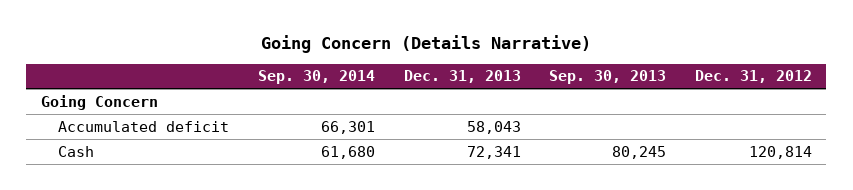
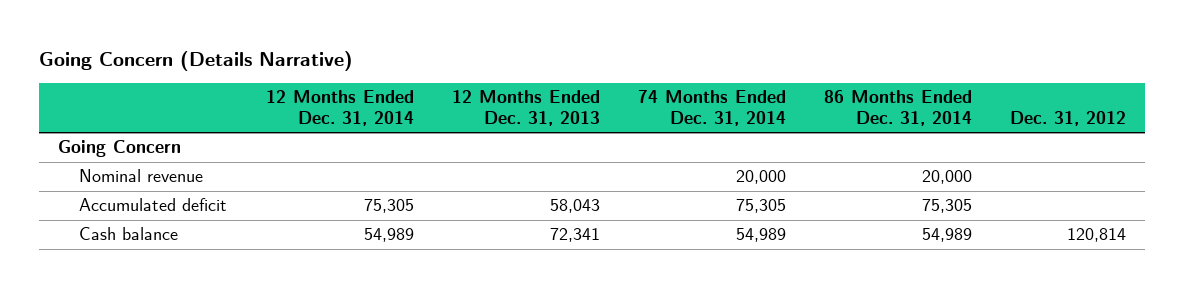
- | Sep. 30, 2014 | Dec. 31, 2013 | Sep. 30, 2013 | Dec. 31, 2012
+ | 12 Months Ended Dec. 31, 2014 | 12 Months Ended Dec. 31, 2013 | 74 Months Ended Dec. 31, 2014 | 86 Months Ended Dec. 31, 2014 | Dec. 31, 2012
+ Nominal revenue | | | 20,000 | 20,000 |
- Cash | 61,680 | 72,341 | 80,245 | 120,814
+ Cash balance | 54,989 | 72,341 | 54,989 | 54,989 | 120,814

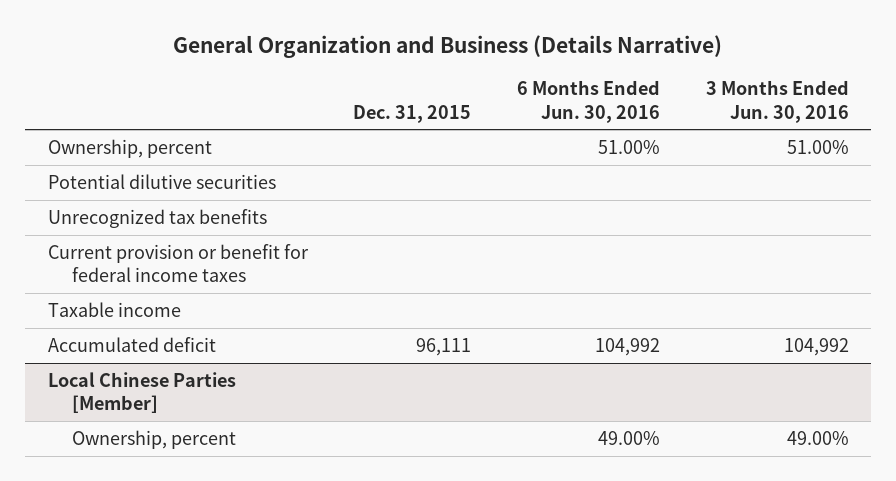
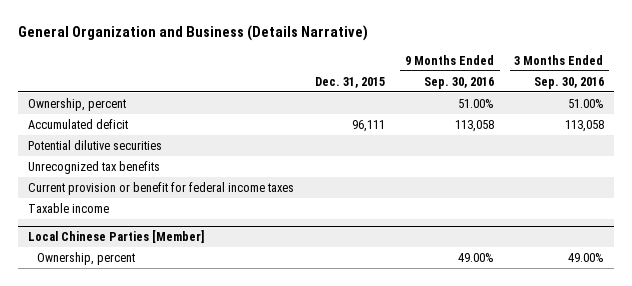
- | Dec. 31, 2015 | 6 Months Ended Jun. 30, 2016 | 3 Months Ended Jun. 30, 2016
+ | Dec. 31, 2015 | 9 Months Ended Sep. 30, 2016 | 3 Months Ended Sep. 30, 2016
moved up: Accumulated deficit | 96,111 | 113,058 | 113,058

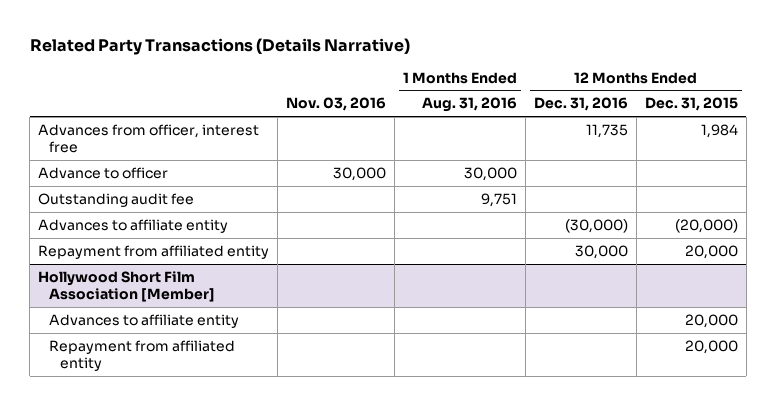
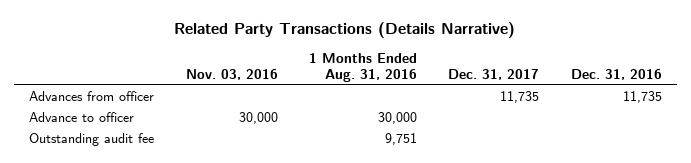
- | Nov. 03, 2016 | 1 Months Ended Aug. 31, 2016 | 12 Months Ended Dec. 31, 2016 | 12 Months Ended Dec. 31, 2015
+ | Nov. 03, 2016 | 1 Months Ended Aug. 31, 2016 | Dec. 31, 2017 | Dec. 31, 2016
- Advances from officer, interest free | | | 11,735 | 1,984
+ Advances from officer | | | 11,735 | 11,735
- Advances to affiliate entity | | | (30,000) | (20,000)
- Repayment from affiliated entity | | | 30,000 | 20,000
- Hollywood Short Film Association [Member]
- Advances to affiliate entity | | | | 20,000
- Repayment from affiliated entity | | | | 20,000

